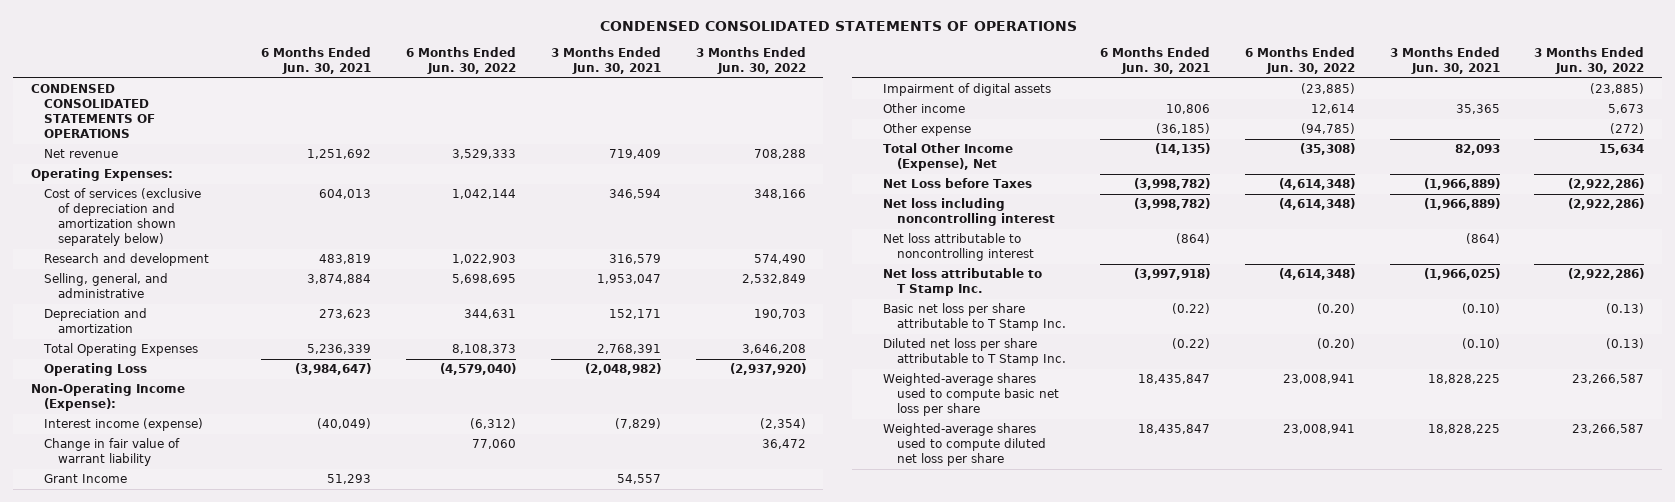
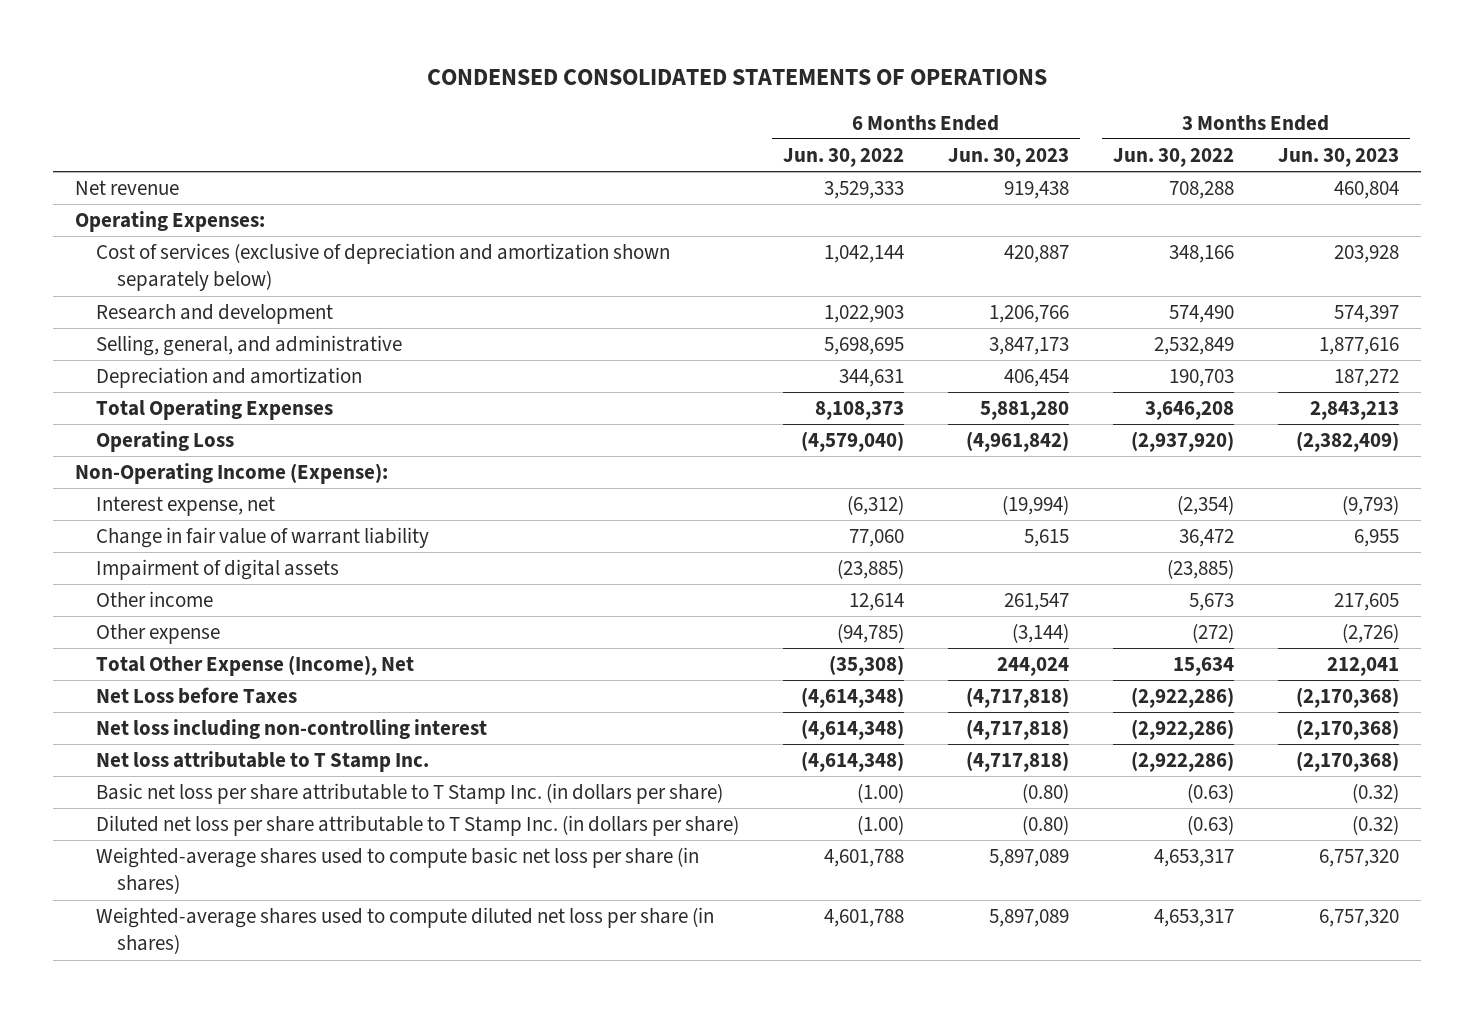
- | 6 Months Ended Jun. 30, 2021 | 6 Months Ended Jun. 30, 2022 | 3 Months Ended Jun. 30, 2021 | 3 Months Ended Jun. 30, 2022
+ | 6 Months Ended Jun. 30, 2022 | 6 Months Ended Jun. 30, 2023 | 3 Months Ended Jun. 30, 2022 | 3 Months Ended Jun. 30, 2023
- CONDENSED CONSOLIDATED STATEMENTS OF OPERATIONS
- Interest income (expense) | (40,049) | (6,312) | (7,829) | (2,354)
+ Interest expense, net | (6,312) | (19,994) | (2,354) | (9,793)
- Grant Income | 51,293 | | 54,557 |
- Total Other Income (Expense), Net | (14,135) | (35,308) | 82,093 | 15,634
+ Total Other Expense (Income), Net | (35,308) | 244,024 | 15,634 | 212,041
- Net loss including noncontrolling interest | (3,998,782) | (4,614,348) | (1,966,889) | (2,922,286)
- Net loss attributable to noncontrolling interest | (864) | | (864) |
+ Net loss including non-controlling interest | (4,614,348) | (4,717,818) | (2,922,286) | (2,170,368)
- Basic net loss per share attributable to T Stamp Inc. | (0.22) | (0.20) | (0.10) | (0.13)
- Diluted net loss per share attributable to T Stamp Inc. | (0.22) | (0.20) | (0.10) | (0.13)
- Weighted-average shares used to compute basic net loss per share | 18,435,847 | 23,008,941 | 18,828,225 | 23,266,587
- Weighted-average shares used to compute diluted net loss per share | 18,435,847 | 23,008,941 | 18,828,225 | 23,266,587
+ Basic net loss per share attributable to T Stamp Inc. (in dollars per share) | (1.00) | (0.80) | (0.63) | (0.32)
+ Diluted net loss per share attributable to T Stamp Inc. (in dollars per share) | (1.00) | (0.80) | (0.63) | (0.32)
+ Weighted-average shares used to compute basic net loss per share (in shares) | 4,601,788 | 5,897,089 | 4,653,317 | 6,757,320
+ Weighted-average shares used to compute diluted net loss per share (in shares) | 4,601,788 | 5,897,089 | 4,653,317 | 6,757,320

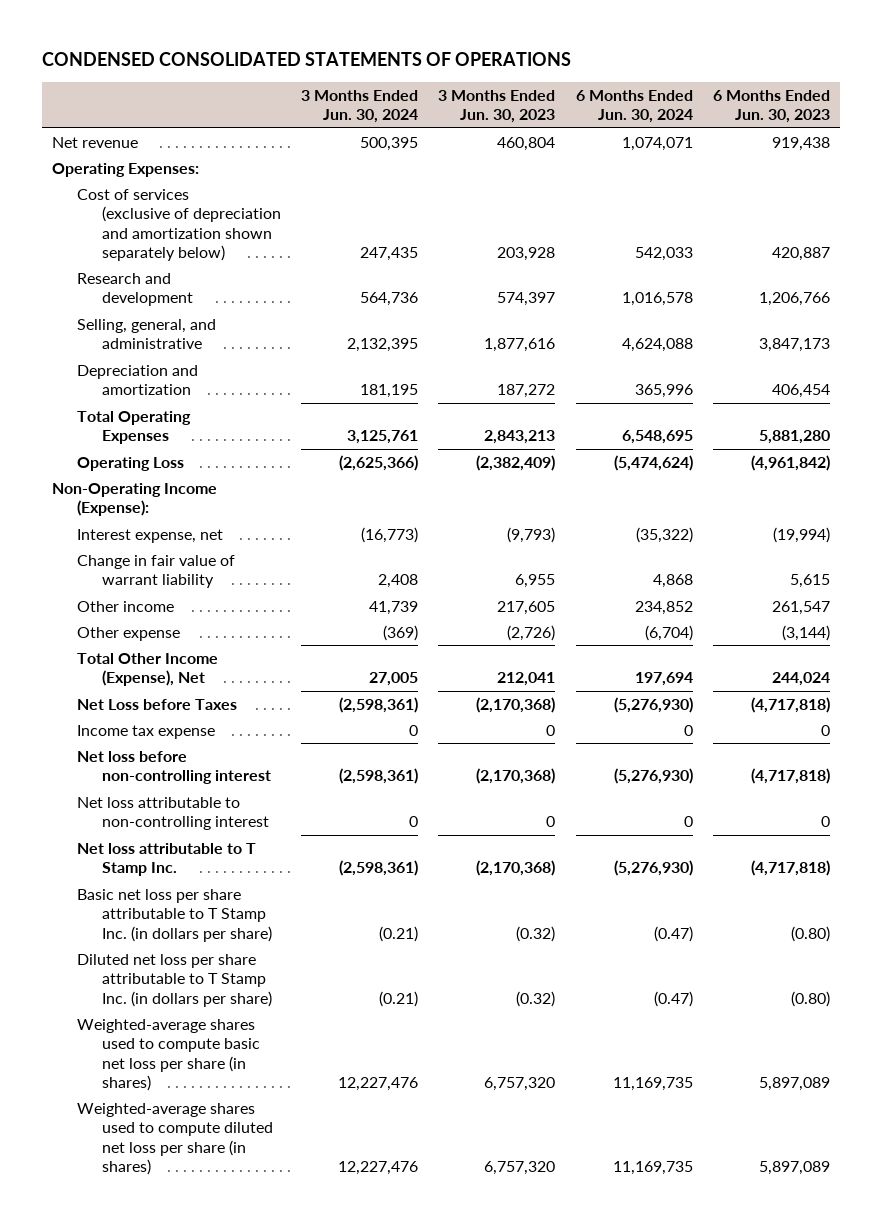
- | 6 Months Ended Jun. 30, 2022 | 6 Months Ended Jun. 30, 2023 | 3 Months Ended Jun. 30, 2022 | 3 Months Ended Jun. 30, 2023
+ | 3 Months Ended Jun. 30, 2024 | 3 Months Ended Jun. 30, 2023 | 6 Months Ended Jun. 30, 2024 | 6 Months Ended Jun. 30, 2023
- Impairment of digital assets | (23,885) | | (23,885) |
- Total Other Expense (Income), Net | (35,308) | 244,024 | 15,634 | 212,041
+ Total Other Income (Expense), Net | 27,005 | 212,041 | 197,694 | 244,024
- Net loss including non-controlling interest | (4,614,348) | (4,717,818) | (2,922,286) | (2,170,368)
+ Income tax expense | 0 | 0 | 0 | 0
+ Net loss before non-controlling interest | (2,598,361) | (2,170,368) | (5,276,930) | (4,717,818)
+ Net loss attributable to non-controlling interest | 0 | 0 | 0 | 0

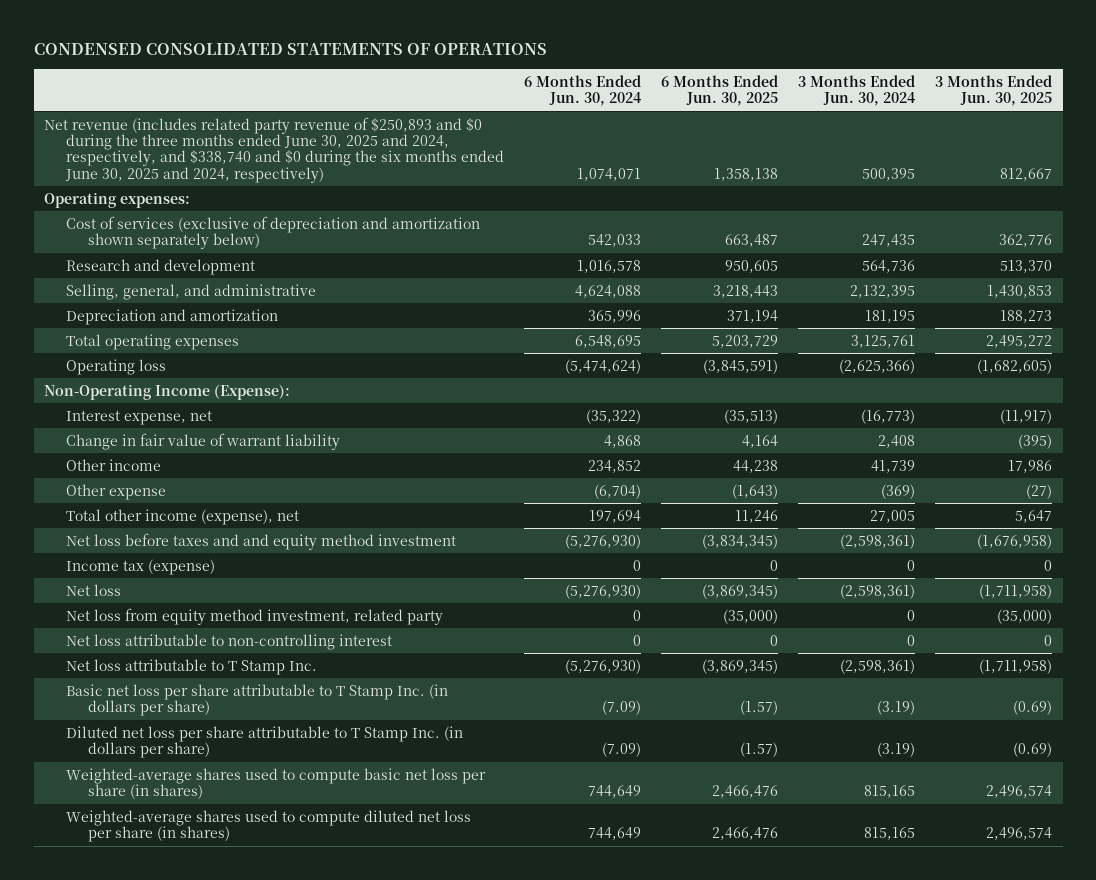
- | 3 Months Ended Jun. 30, 2024 | 3 Months Ended Jun. 30, 2023 | 6 Months Ended Jun. 30, 2024 | 6 Months Ended Jun. 30, 2023
+ | 6 Months Ended Jun. 30, 2024 | 6 Months Ended Jun. 30, 2025 | 3 Months Ended Jun. 30, 2024 | 3 Months Ended Jun. 30, 2025
- Net revenue | 500,395 | 460,804 | 1,074,071 | 919,438
- Operating Expenses:
+ Net revenue (includes related party revenue of $250,893 and $0 during the three months ended June 30, 2025 and 2024, respectively, and $338,740 and $0 during the six months ended June 30, 2025 and 2024, respectively) | 1,074,071 | 1,358,138 | 500,395 | 812,667
+ Operating expenses:
- Total Operating Expenses | 3,125,761 | 2,843,213 | 6,548,695 | 5,881,280
- Operating Loss | (2,625,366) | (2,382,409) | (5,474,624) | (4,961,842)
+ Total operating expenses | 6,548,695 | 5,203,729 | 3,125,761 | 2,495,272
+ Operating loss | (5,474,624) | (3,845,591) | (2,625,366) | (1,682,605)
- Total Other Income (Expense), Net | 27,005 | 212,041 | 197,694 | 244,024
- Net Loss before Taxes | (2,598,361) | (2,170,368) | (5,276,930) | (4,717,818)
- Income tax expense | 0 | 0 | 0 | 0
- Net loss before non-controlling interest | (2,598,361) | (2,170,368) | (5,276,930) | (4,717,818)
+ Total other income (expense), net | 197,694 | 11,246 | 27,005 | 5,647
+ Net loss before taxes and and equity method investment | (5,276,930) | (3,834,345) | (2,598,361) | (1,676,958)
+ Income tax (expense) | 0 | 0 | 0 | 0
+ Net loss | (5,276,930) | (3,869,345) | (2,598,361) | (1,711,958)
+ Net loss from equity method investment, related party | 0 | (35,000) | 0 | (35,000)
- Basic net loss per share attributable to T Stamp Inc. (in dollars per share) | (0.21) | (0.32) | (0.47) | (0.80)
- Diluted net loss per share attributable to T Stamp Inc. (in dollars per share) | (0.21) | (0.32) | (0.47) | (0.80)
- Weighted-average shares used to compute basic net loss per share (in shares) | 12,227,476 | 6,757,320 | 11,169,735 | 5,897,089
- Weighted-average shares used to compute diluted net loss per share (in shares) | 12,227,476 | 6,757,320 | 11,169,735 | 5,897,089
+ Basic net loss per share attributable to T Stamp Inc. (in dollars per share) | (7.09) | (1.57) | (3.19) | (0.69)
+ Diluted net loss per share attributable to T Stamp Inc. (in dollars per share) | (7.09) | (1.57) | (3.19) | (0.69)
+ Weighted-average shares used to compute basic net loss per share (in shares) | 744,649 | 2,466,476 | 815,165 | 2,496,574
+ Weighted-average shares used to compute diluted net loss per share (in shares) | 744,649 | 2,466,476 | 815,165 | 2,496,574

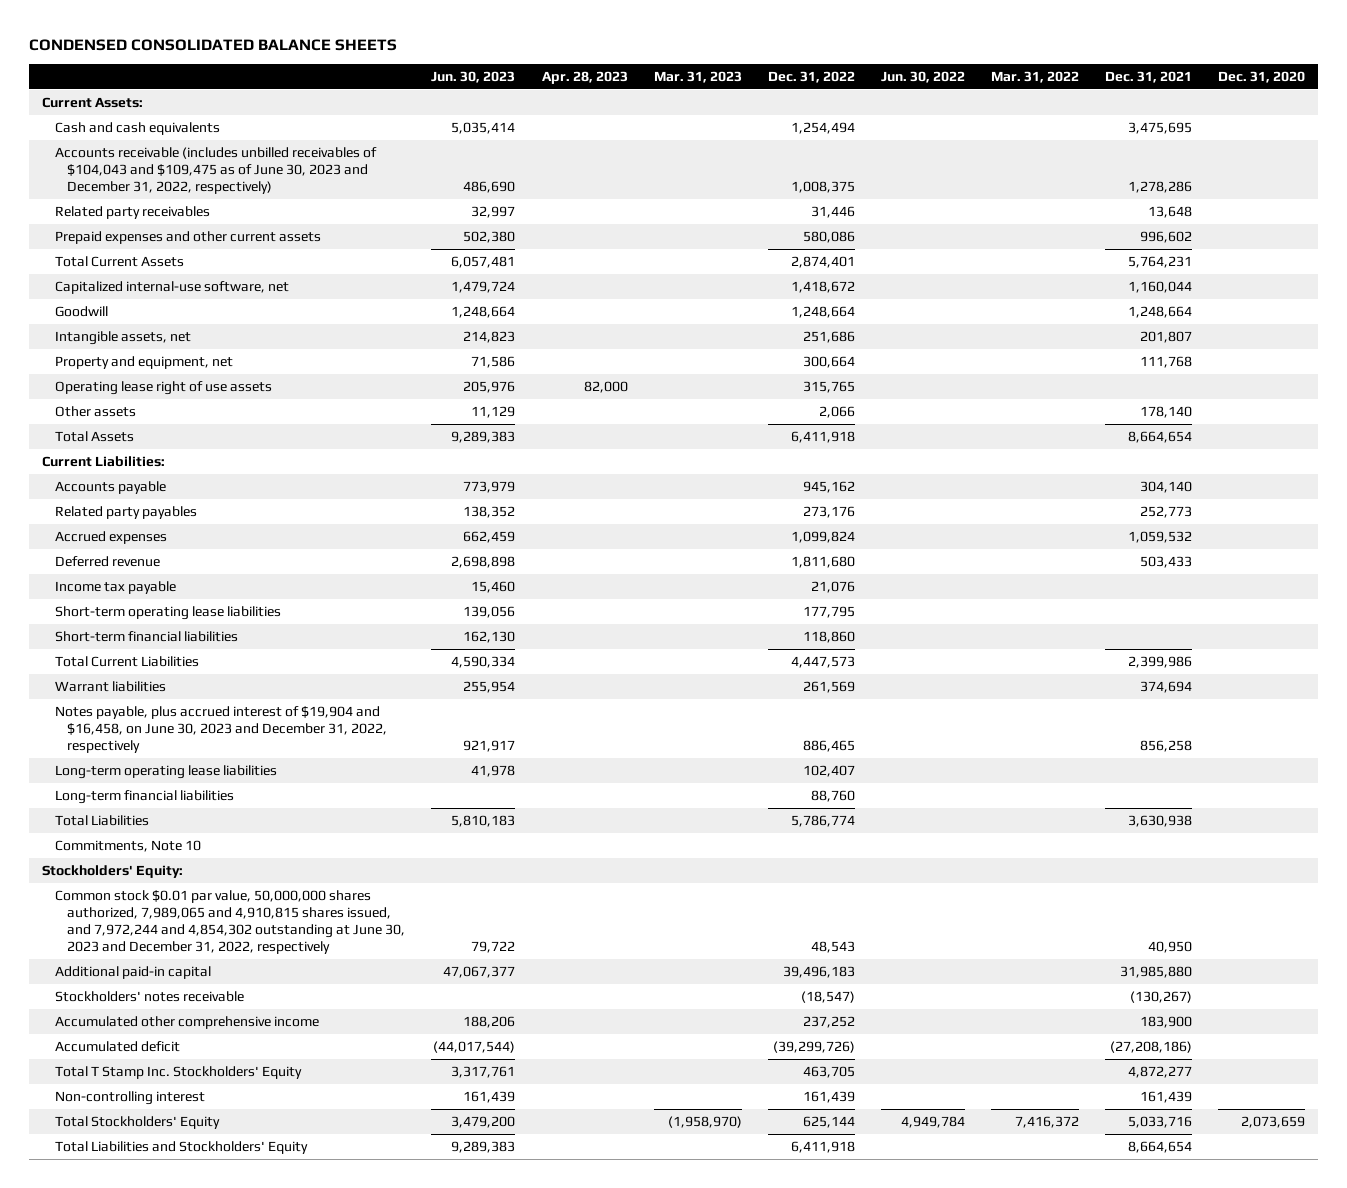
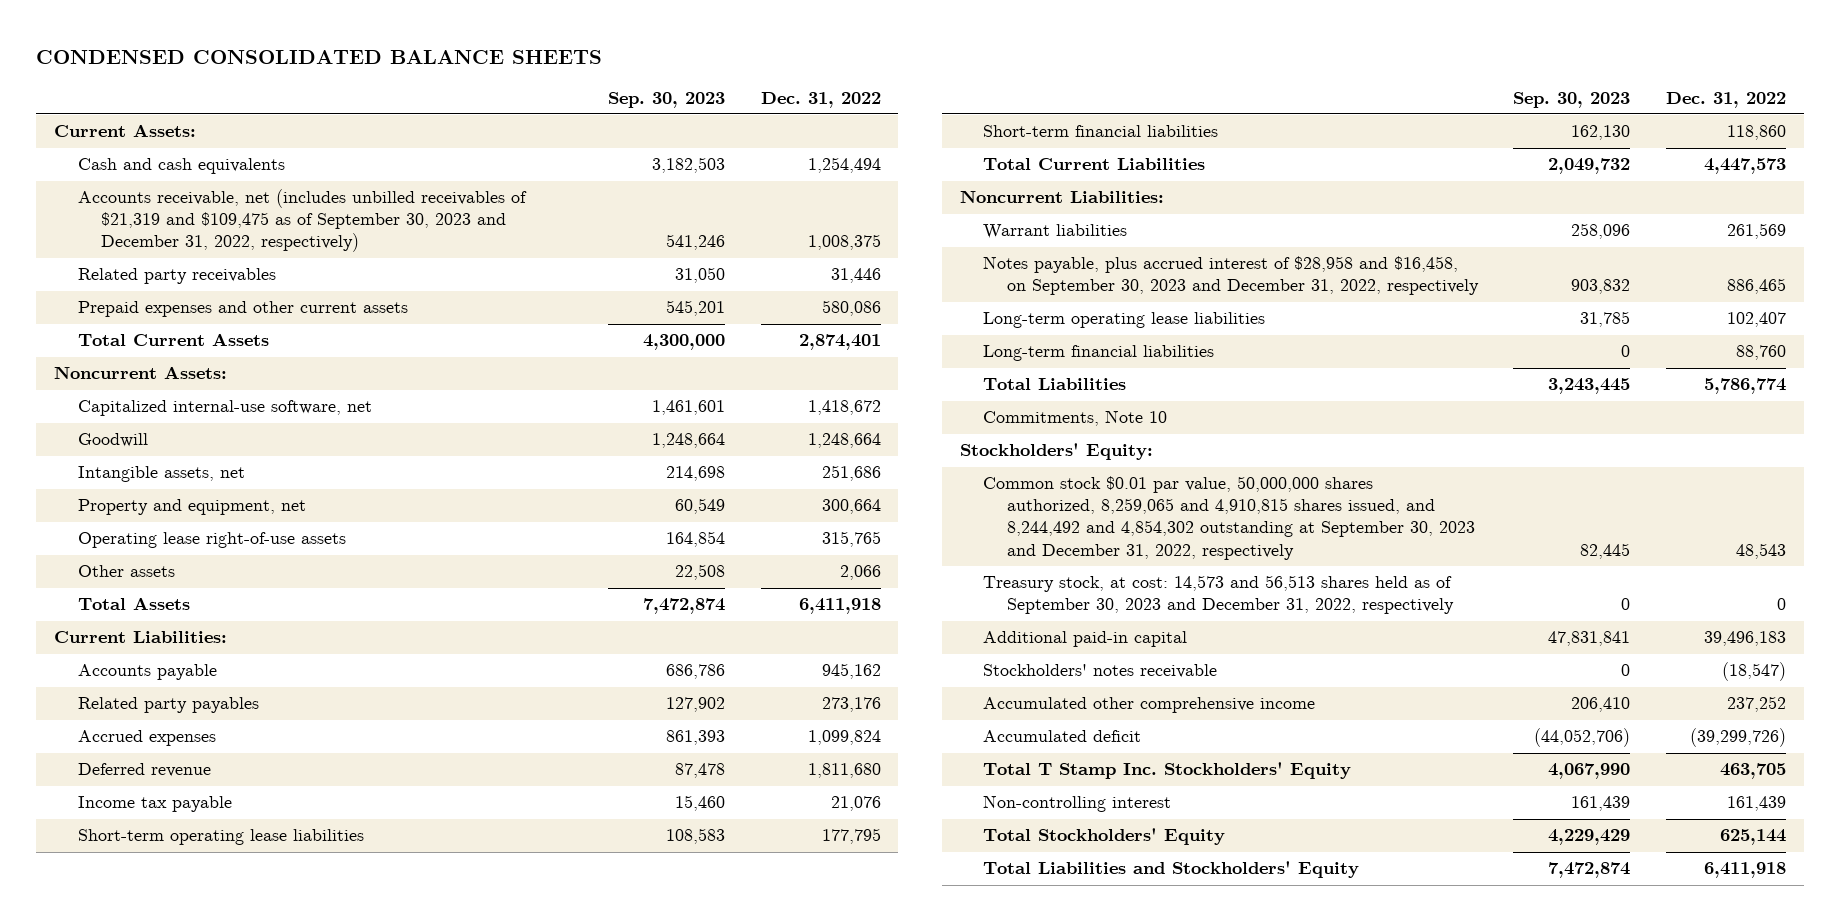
- | Jun. 30, 2023 | Apr. 28, 2023 | Mar. 31, 2023 | Dec. 31, 2022 | Jun. 30, 2022 | Mar. 31, 2022 | Dec. 31, 2021 | Dec. 31, 2020
+ | Sep. 30, 2023 | Dec. 31, 2022
- Accounts receivable (includes unbilled receivables of $104,043 and $109,475 as of June 30, 2023 and December 31, 2022, respectively) | 486,690 | | | 1,008,375 | | | 1,278,286 |
+ Accounts receivable, net (includes unbilled receivables of $21,319 and $109,475 as of September 30, 2023 and December 31, 2022, respectively) | 541,246 | 1,008,375
+ Noncurrent Assets:
- Operating lease right of use assets | 205,976 | 82,000 | | 315,765 | | | |
+ Operating lease right-of-use assets | 164,854 | 315,765
+ Noncurrent Liabilities:
- Notes payable, plus accrued interest of $19,904 and $16,458, on June 30, 2023 and December 31, 2022, respectively | 921,917 | | | 886,465 | | | 856,258 |
+ Notes payable, plus accrued interest of $28,958 and $16,458, on September 30, 2023 and December 31, 2022, respectively | 903,832 | 886,465
- Common stock $0.01 par value, 50,000,000 shares authorized, 7,989,065 and 4,910,815 shares issued, and 7,972,244 and 4,854,302 outstanding at June 30, 2023 and December 31, 2022, respectively | 79,722 | | | 48,543 | | | 40,950 |
+ Common stock $0.01 par value, 50,000,000 shares authorized, 8,259,065 and 4,910,815 shares issued, and 8,244,492 and 4,854,302 outstanding at September 30, 2023 and December 31, 2022, respectively | 82,445 | 48,543
+ Treasury stock, at cost: 14,573 and 56,513 shares held as of September 30, 2023 and December 31, 2022, respectively | 0 | 0

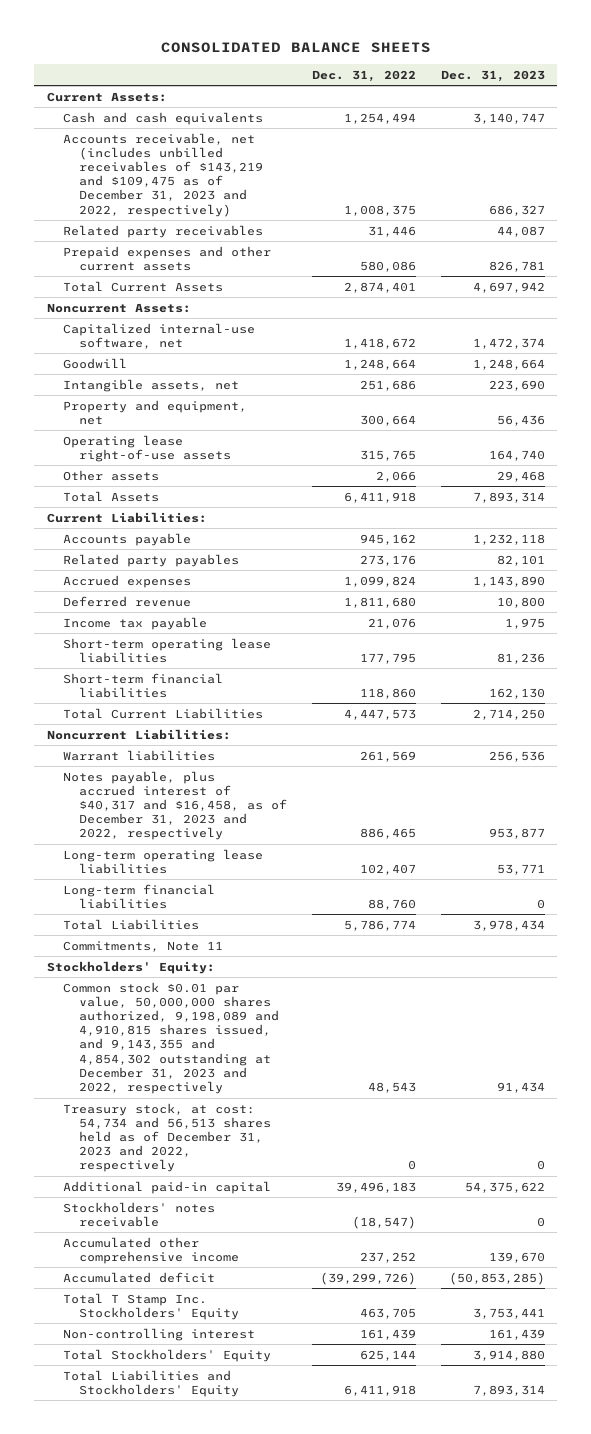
- CONDENSED CONSOLIDATED BALANCE SHEETS
+ CONSOLIDATED BALANCE SHEETS
- | Sep. 30, 2023 | Dec. 31, 2022
+ | Dec. 31, 2022 | Dec. 31, 2023
- Accounts receivable, net (includes unbilled receivables of $21,319 and $109,475 as of September 30, 2023 and December 31, 2022, respectively) | 541,246 | 1,008,375
+ Accounts receivable, net (includes unbilled receivables of $143,219 and $109,475 as of December 31, 2023 and 2022, respectively) | 1,008,375 | 686,327
- Notes payable, plus accrued interest of $28,958 and $16,458, on September 30, 2023 and December 31, 2022, respectively | 903,832 | 886,465
+ Notes payable, plus accrued interest of $40,317 and $16,458, as of December 31, 2023 and 2022, respectively | 886,465 | 953,877
- Commitments, Note 10
+ Commitments, Note 11
- Common stock $0.01 par value, 50,000,000 shares authorized, 8,259,065 and 4,910,815 shares issued, and 8,244,492 and 4,854,302 outstanding at September 30, 2023 and December 31, 2022, respectively | 82,445 | 48,543
- Treasury stock, at cost: 14,573 and 56,513 shares held as of September 30, 2023 and December 31, 2022, respectively | 0 | 0
+ Common stock $0.01 par value, 50,000,000 shares authorized, 9,198,089 and 4,910,815 shares issued, and 9,143,355 and 4,854,302 outstanding at December 31, 2023 and 2022, respectively | 48,543 | 91,434
+ Treasury stock, at cost: 54,734 and 56,513 shares held as of December 31, 2023 and 2022, respectively | 0 | 0

